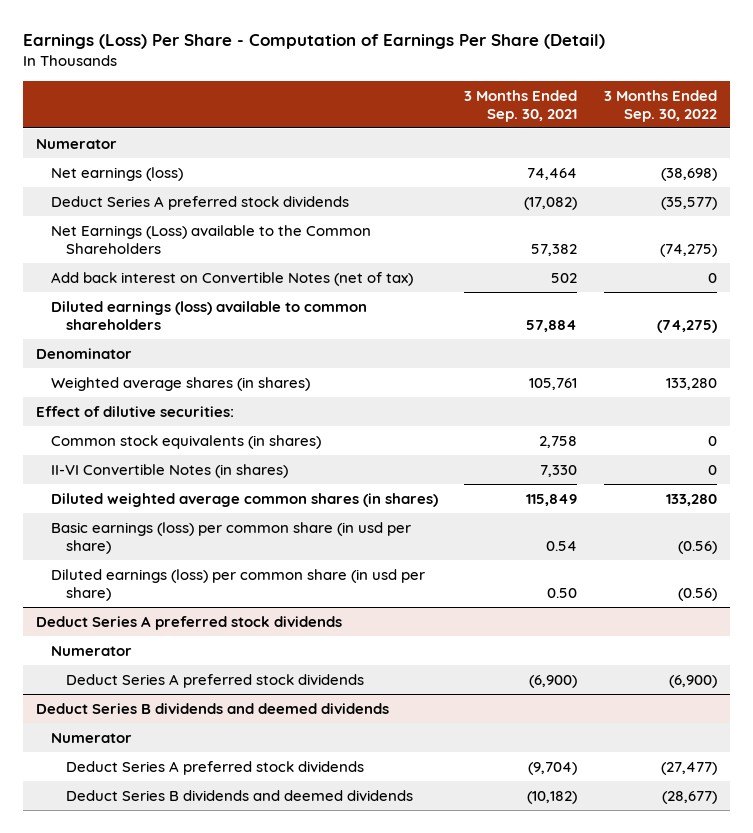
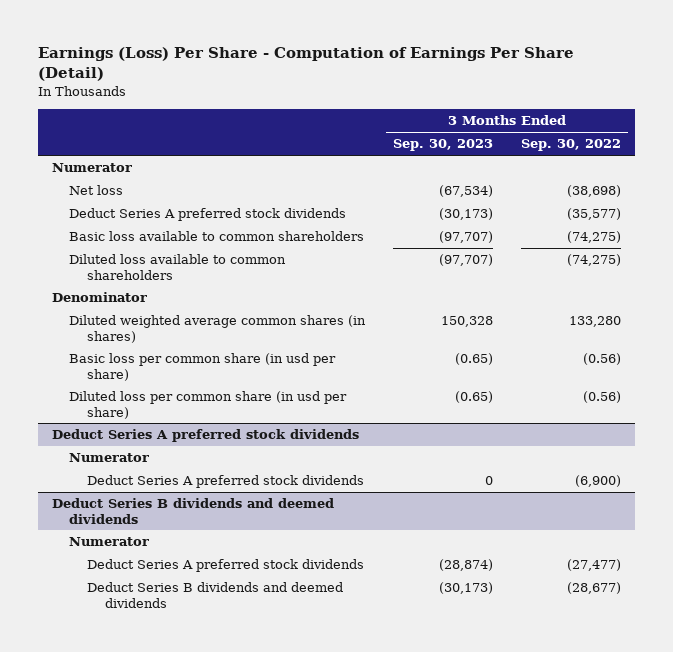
- | 3 Months Ended Sep. 30, 2021 | 3 Months Ended Sep. 30, 2022
+ | 3 Months Ended Sep. 30, 2023 | 3 Months Ended Sep. 30, 2022
- Net earnings (loss) | 74,464 | (38,698)
+ Net loss | (67,534) | (38,698)
- Net Earnings (Loss) available to the Common Shareholders | 57,382 | (74,275)
- Add back interest on Convertible Notes (net of tax) | 502 | 0
- Diluted earnings (loss) available to common shareholders | 57,884 | (74,275)
+ Basic loss available to common shareholders | (97,707) | (74,275)
+ Diluted loss available to common shareholders | (97,707) | (74,275)
- Weighted average shares (in shares) | 105,761 | 133,280
- Effect of dilutive securities:
- Common stock equivalents (in shares) | 2,758 | 0
- II-VI Convertible Notes (in shares) | 7,330 | 0
- Basic earnings (loss) per common share (in usd per share) | 0.54 | (0.56)
- Diluted earnings (loss) per common share (in usd per share) | 0.50 | (0.56)
+ Basic loss per common share (in usd per share) | (0.65) | (0.56)
+ Diluted loss per common share (in usd per share) | (0.65) | (0.56)

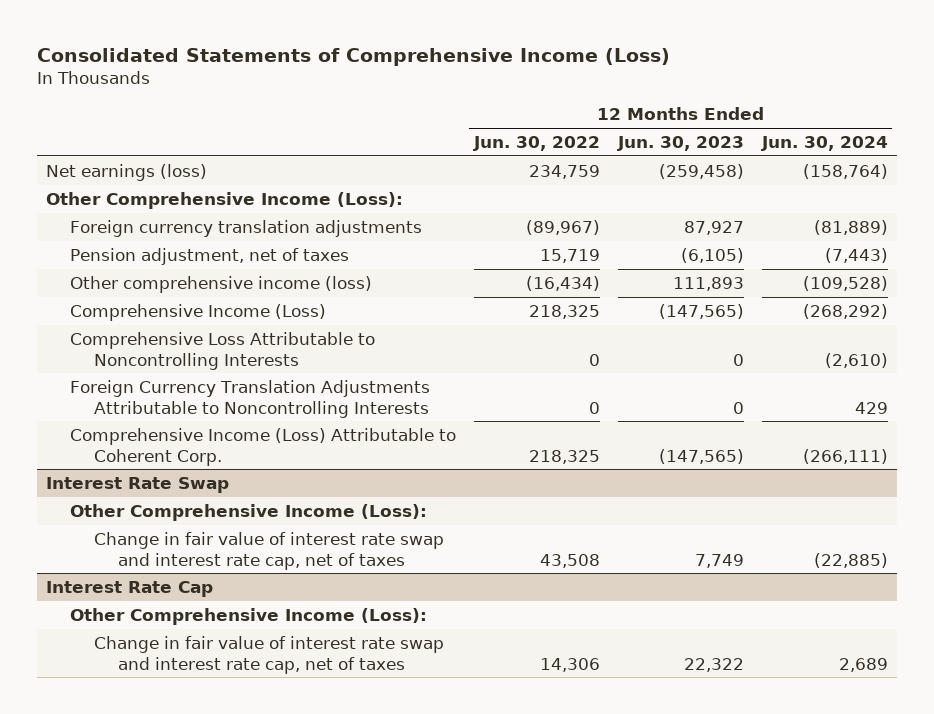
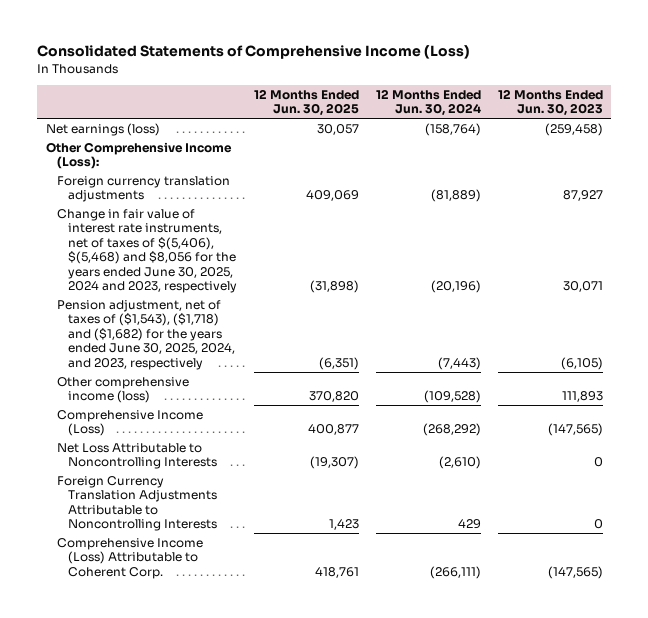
- | 12 Months Ended Jun. 30, 2022 | 12 Months Ended Jun. 30, 2023 | 12 Months Ended Jun. 30, 2024
+ | 12 Months Ended Jun. 30, 2025 | 12 Months Ended Jun. 30, 2024 | 12 Months Ended Jun. 30, 2023
- Pension adjustment, net of taxes | 15,719 | (6,105) | (7,443)
+ Change in fair value of interest rate instruments, net of taxes of $(5,406), $(5,468) and $8,056 for the years ended June 30, 2025, 2024 and 2023, respectively | (31,898) | (20,196) | 30,071
+ Pension adjustment, net of taxes of ($1,543), ($1,718) and ($1,682) for the years ended June 30, 2025, 2024, and 2023, respectively | (6,351) | (7,443) | (6,105)
- Comprehensive Loss Attributable to Noncontrolling Interests | 0 | 0 | (2,610)
+ Net Loss Attributable to Noncontrolling Interests | (19,307) | (2,610) | 0
- Interest Rate Swap
- Other Comprehensive Income (Loss):
- Change in fair value of interest rate swap and interest rate cap, net of taxes | 43,508 | 7,749 | (22,885)
- Interest Rate Cap
- Other Comprehensive Income (Loss):
- Change in fair value of interest rate swap and interest rate cap, net of taxes | 14,306 | 22,322 | 2,689

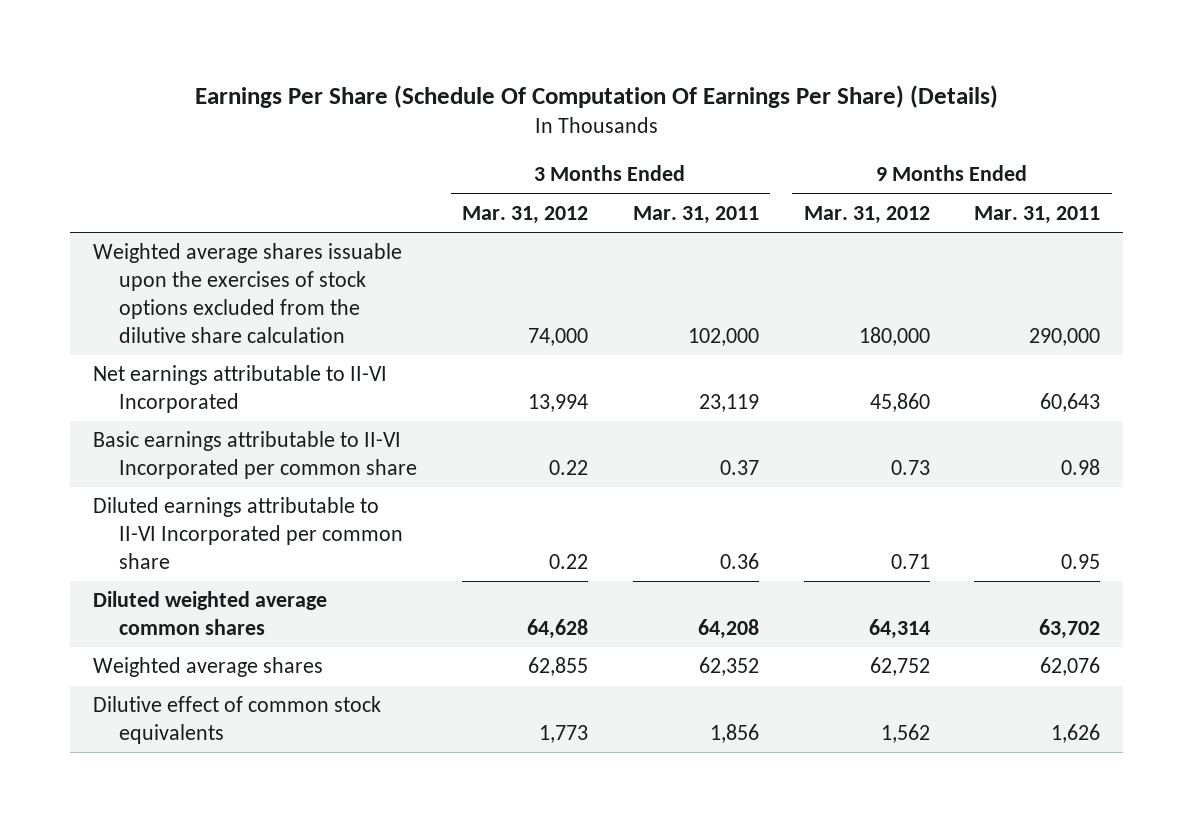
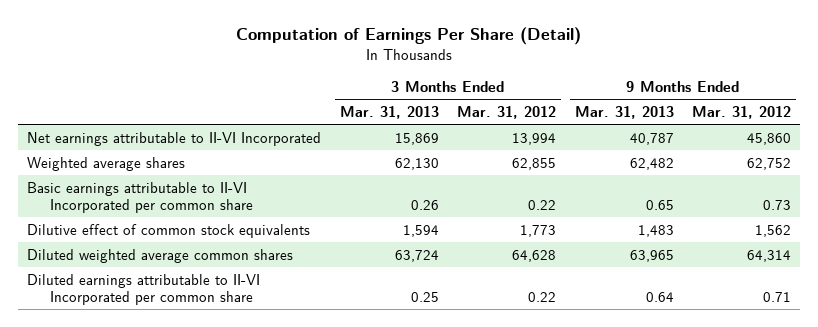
- Earnings Per Share (Schedule Of Computation Of Earnings Per Share) (Details)
+ Computation of Earnings Per Share (Detail)
- | 3 Months Ended Mar. 31, 2012 | 3 Months Ended Mar. 31, 2011 | 9 Months Ended Mar. 31, 2012 | 9 Months Ended Mar. 31, 2011
+ | 3 Months Ended Mar. 31, 2013 | 3 Months Ended Mar. 31, 2012 | 9 Months Ended Mar. 31, 2013 | 9 Months Ended Mar. 31, 2012
- Weighted average shares issuable upon the exercises of stock options excluded from the dilutive share calculation | 74,000 | 102,000 | 180,000 | 290,000
moved down: Basic earnings attributable to II-VI Incorporated per common share | 0.26 | 0.22 | 0.65 | 0.73
moved down: Diluted weighted average common shares | 63,724 | 64,628 | 63,965 | 64,314
moved down: Diluted earnings attributable to II-VI Incorporated per common share | 0.25 | 0.22 | 0.64 | 0.71

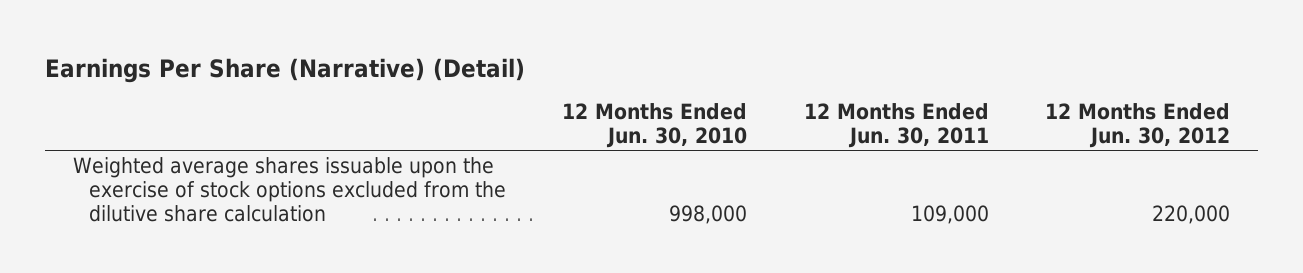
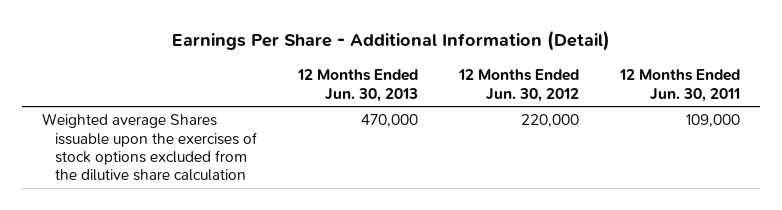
- Earnings Per Share (Narrative) (Detail)
+ Earnings Per Share - Additional Information (Detail)
- | 12 Months Ended Jun. 30, 2010 | 12 Months Ended Jun. 30, 2011 | 12 Months Ended Jun. 30, 2012
+ | 12 Months Ended Jun. 30, 2013 | 12 Months Ended Jun. 30, 2012 | 12 Months Ended Jun. 30, 2011
- Weighted average shares issuable upon the exercise of stock options excluded from the dilutive share calculation | 998,000 | 109,000 | 220,000
+ Weighted average Shares issuable upon the exercises of stock options excluded from the dilutive share calculation | 470,000 | 220,000 | 109,000

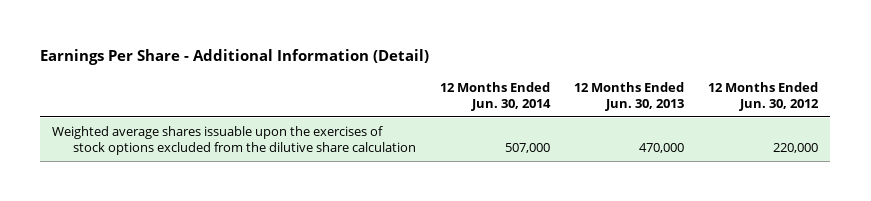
- | 12 Months Ended Jun. 30, 2013 | 12 Months Ended Jun. 30, 2012 | 12 Months Ended Jun. 30, 2011
+ | 12 Months Ended Jun. 30, 2014 | 12 Months Ended Jun. 30, 2013 | 12 Months Ended Jun. 30, 2012
- Weighted average Shares issuable upon the exercises of stock options excluded from the dilutive share calculation | 470,000 | 220,000 | 109,000
+ Weighted average shares issuable upon the exercises of stock options excluded from the dilutive share calculation | 507,000 | 470,000 | 220,000

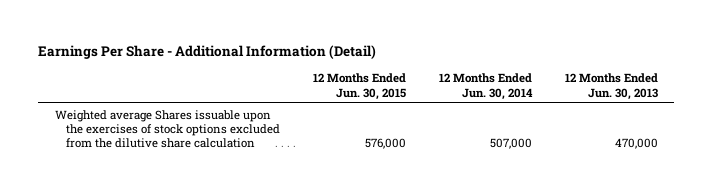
- | 12 Months Ended Jun. 30, 2014 | 12 Months Ended Jun. 30, 2013 | 12 Months Ended Jun. 30, 2012
+ | 12 Months Ended Jun. 30, 2015 | 12 Months Ended Jun. 30, 2014 | 12 Months Ended Jun. 30, 2013
- Weighted average shares issuable upon the exercises of stock options excluded from the dilutive share calculation | 507,000 | 470,000 | 220,000
+ Weighted average Shares issuable upon the exercises of stock options excluded from the dilutive share calculation | 576,000 | 507,000 | 470,000

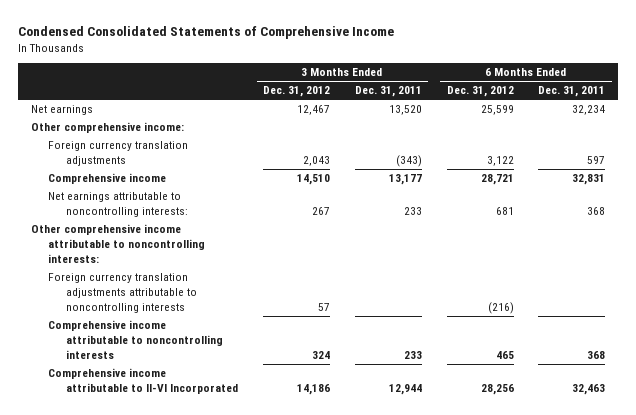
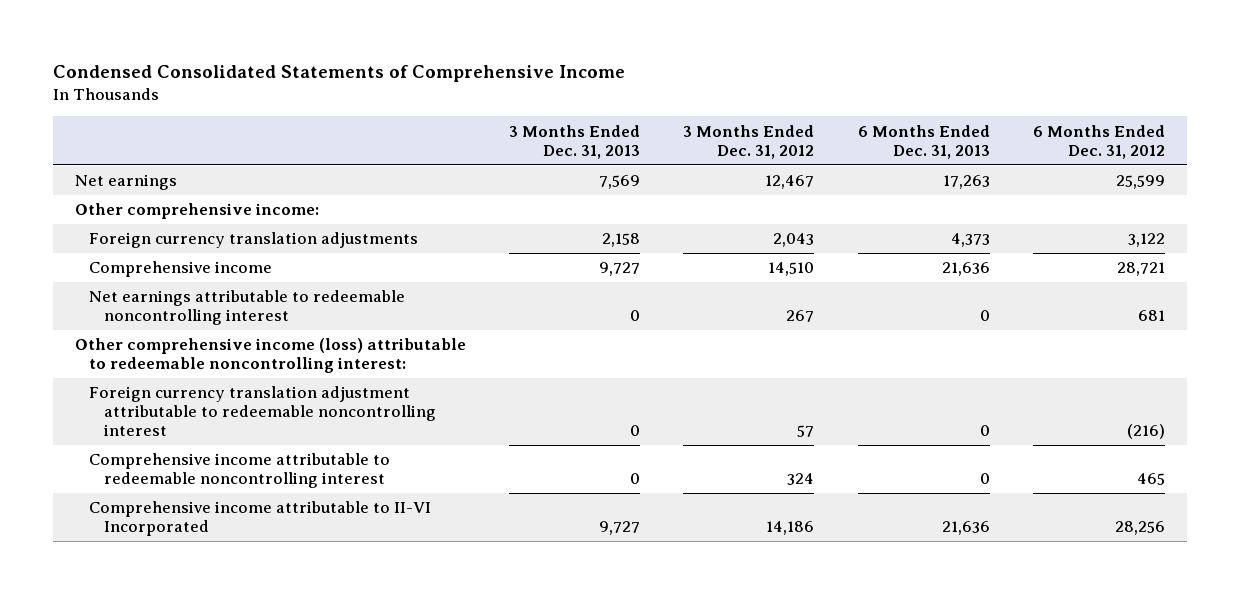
- | 3 Months Ended Dec. 31, 2012 | 3 Months Ended Dec. 31, 2011 | 6 Months Ended Dec. 31, 2012 | 6 Months Ended Dec. 31, 2011
+ | 3 Months Ended Dec. 31, 2013 | 3 Months Ended Dec. 31, 2012 | 6 Months Ended Dec. 31, 2013 | 6 Months Ended Dec. 31, 2012
- Net earnings attributable to noncontrolling interests: | 267 | 233 | 681 | 368
- Other comprehensive income attributable to noncontrolling interests:
- Foreign currency translation adjustments attributable to noncontrolling interests | 57 | | (216) |
- Comprehensive income attributable to noncontrolling interests | 324 | 233 | 465 | 368
+ Net earnings attributable to redeemable noncontrolling interest | 0 | 267 | 0 | 681
+ Other comprehensive income (loss) attributable to redeemable noncontrolling interest:
+ Foreign currency translation adjustment attributable to redeemable noncontrolling interest | 0 | 57 | 0 | (216)
+ Comprehensive income attributable to redeemable noncontrolling interest | 0 | 324 | 0 | 465

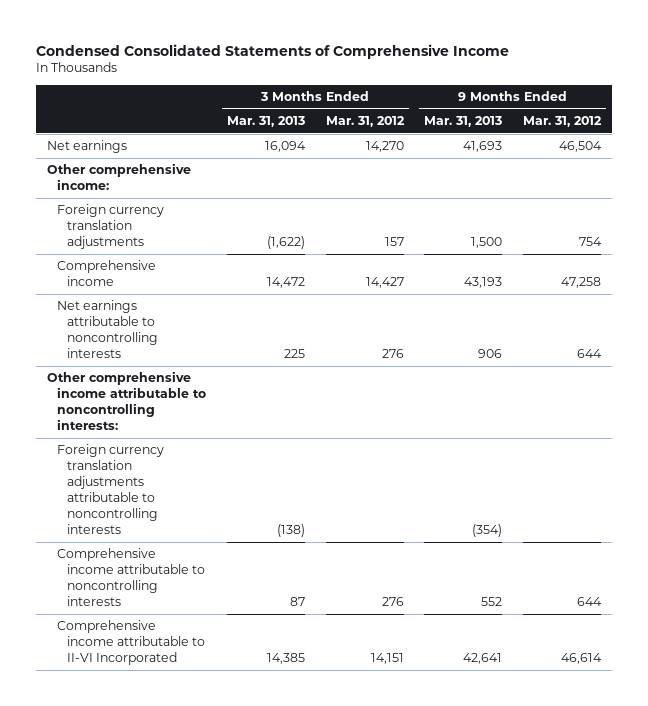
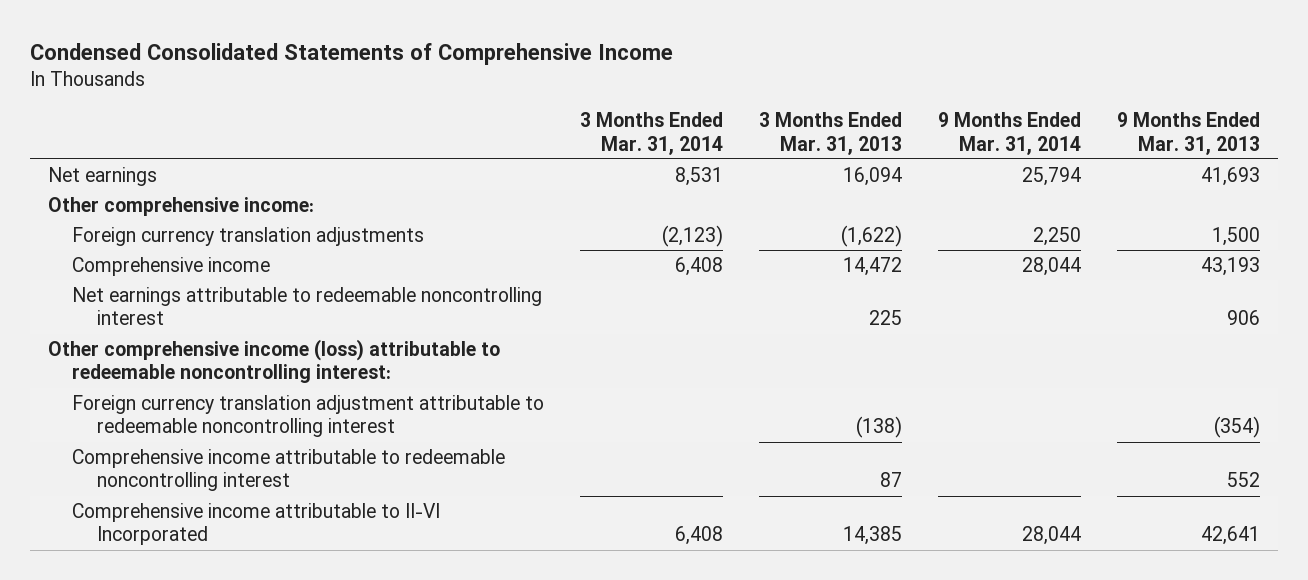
- | 3 Months Ended Mar. 31, 2013 | 3 Months Ended Mar. 31, 2012 | 9 Months Ended Mar. 31, 2013 | 9 Months Ended Mar. 31, 2012
+ | 3 Months Ended Mar. 31, 2014 | 3 Months Ended Mar. 31, 2013 | 9 Months Ended Mar. 31, 2014 | 9 Months Ended Mar. 31, 2013
- Net earnings attributable to noncontrolling interests | 225 | 276 | 906 | 644
- Other comprehensive income attributable to noncontrolling interests:
- Foreign currency translation adjustments attributable to noncontrolling interests | (138) | | (354) |
- Comprehensive income attributable to noncontrolling interests | 87 | 276 | 552 | 644
+ Net earnings attributable to redeemable noncontrolling interest | | 225 | | 906
+ Other comprehensive income (loss) attributable to redeemable noncontrolling interest:
+ Foreign currency translation adjustment attributable to redeemable noncontrolling interest | | (138) | | (354)
+ Comprehensive income attributable to redeemable noncontrolling interest | | 87 | | 552

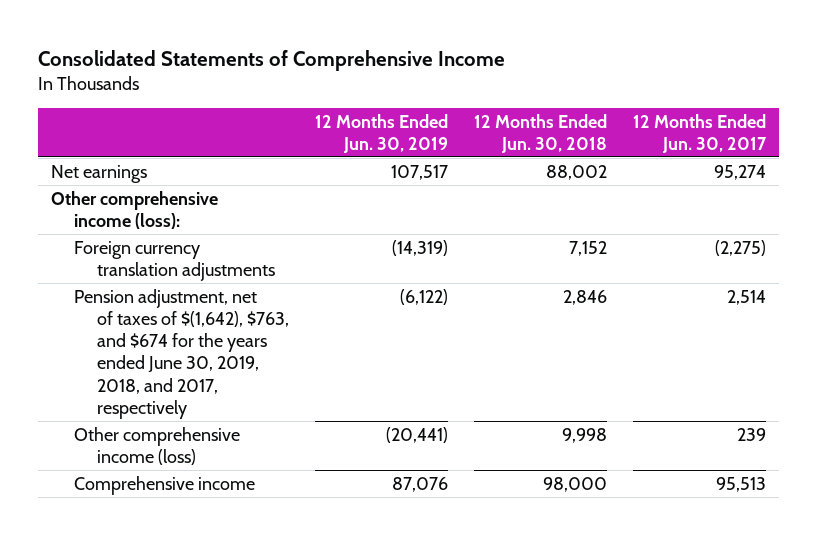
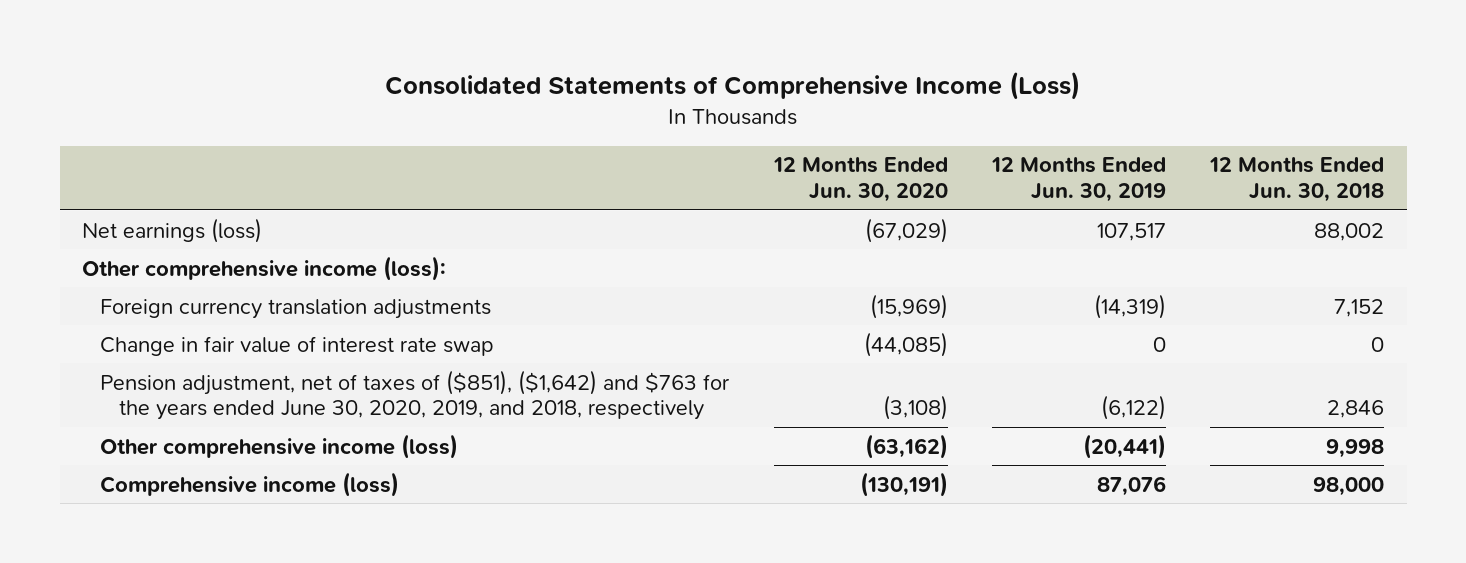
- Consolidated Statements of Comprehensive Income
+ Consolidated Statements of Comprehensive Income (Loss)
- | 12 Months Ended Jun. 30, 2019 | 12 Months Ended Jun. 30, 2018 | 12 Months Ended Jun. 30, 2017
+ | 12 Months Ended Jun. 30, 2020 | 12 Months Ended Jun. 30, 2019 | 12 Months Ended Jun. 30, 2018
- Net earnings | 107,517 | 88,002 | 95,274
+ Net earnings (loss) | (67,029) | 107,517 | 88,002
- Pension adjustment, net of taxes of $(1,642), $763, and $674 for the years ended June 30, 2019, 2018, and 2017, respectively | (6,122) | 2,846 | 2,514
+ Change in fair value of interest rate swap | (44,085) | 0 | 0
+ Pension adjustment, net of taxes of ($851), ($1,642) and $763 for the years ended June 30, 2020, 2019, and 2018, respectively | (3,108) | (6,122) | 2,846
- Comprehensive income | 87,076 | 98,000 | 95,513
+ Comprehensive income (loss) | (130,191) | 87,076 | 98,000

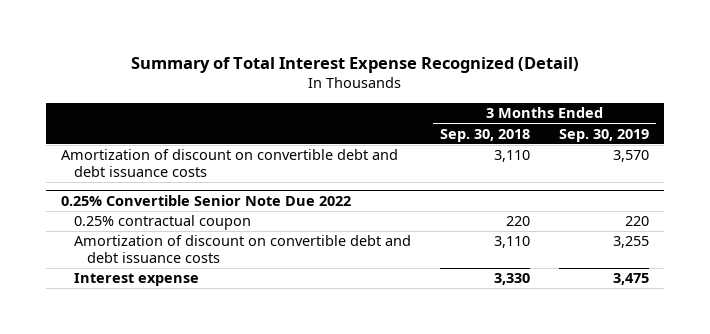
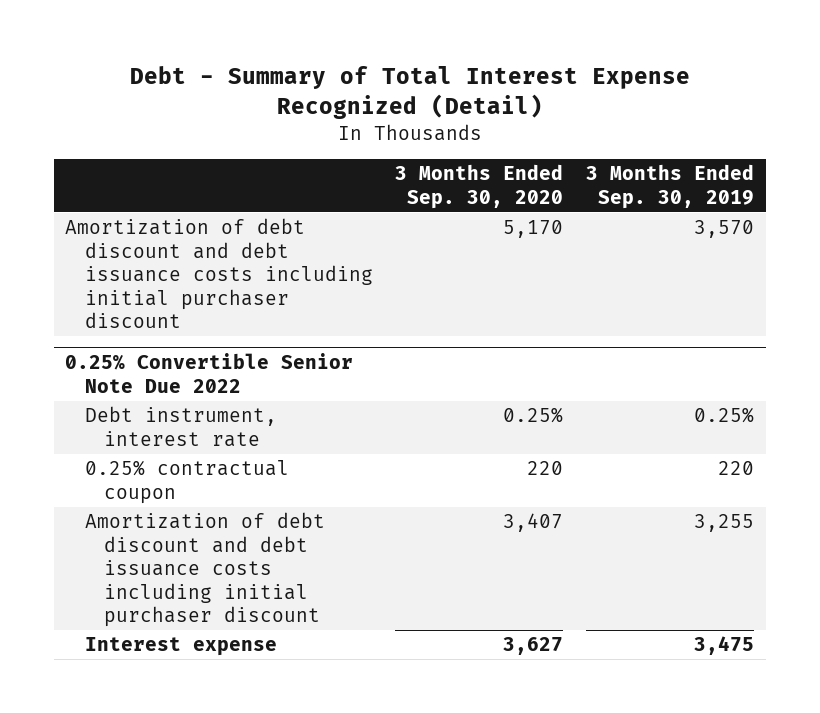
- Summary of Total Interest Expense Recognized (Detail)
+ Debt - Summary of Total Interest Expense Recognized (Detail)
- | 3 Months Ended Sep. 30, 2018 | 3 Months Ended Sep. 30, 2019
+ | 3 Months Ended Sep. 30, 2020 | 3 Months Ended Sep. 30, 2019
- Amortization of discount on convertible debt and debt issuance costs | 3,110 | 3,570
+ Amortization of debt discount and debt issuance costs including initial purchaser discount | 5,170 | 3,570
@ 0.25% Convertible Senior Note Due 2022
+ Debt instrument, interest rate | 0.25% | 0.25%
- Amortization of discount on convertible debt and debt issuance costs | 3,110 | 3,255
+ Amortization of debt discount and debt issuance costs including initial purchaser discount | 3,407 | 3,255

